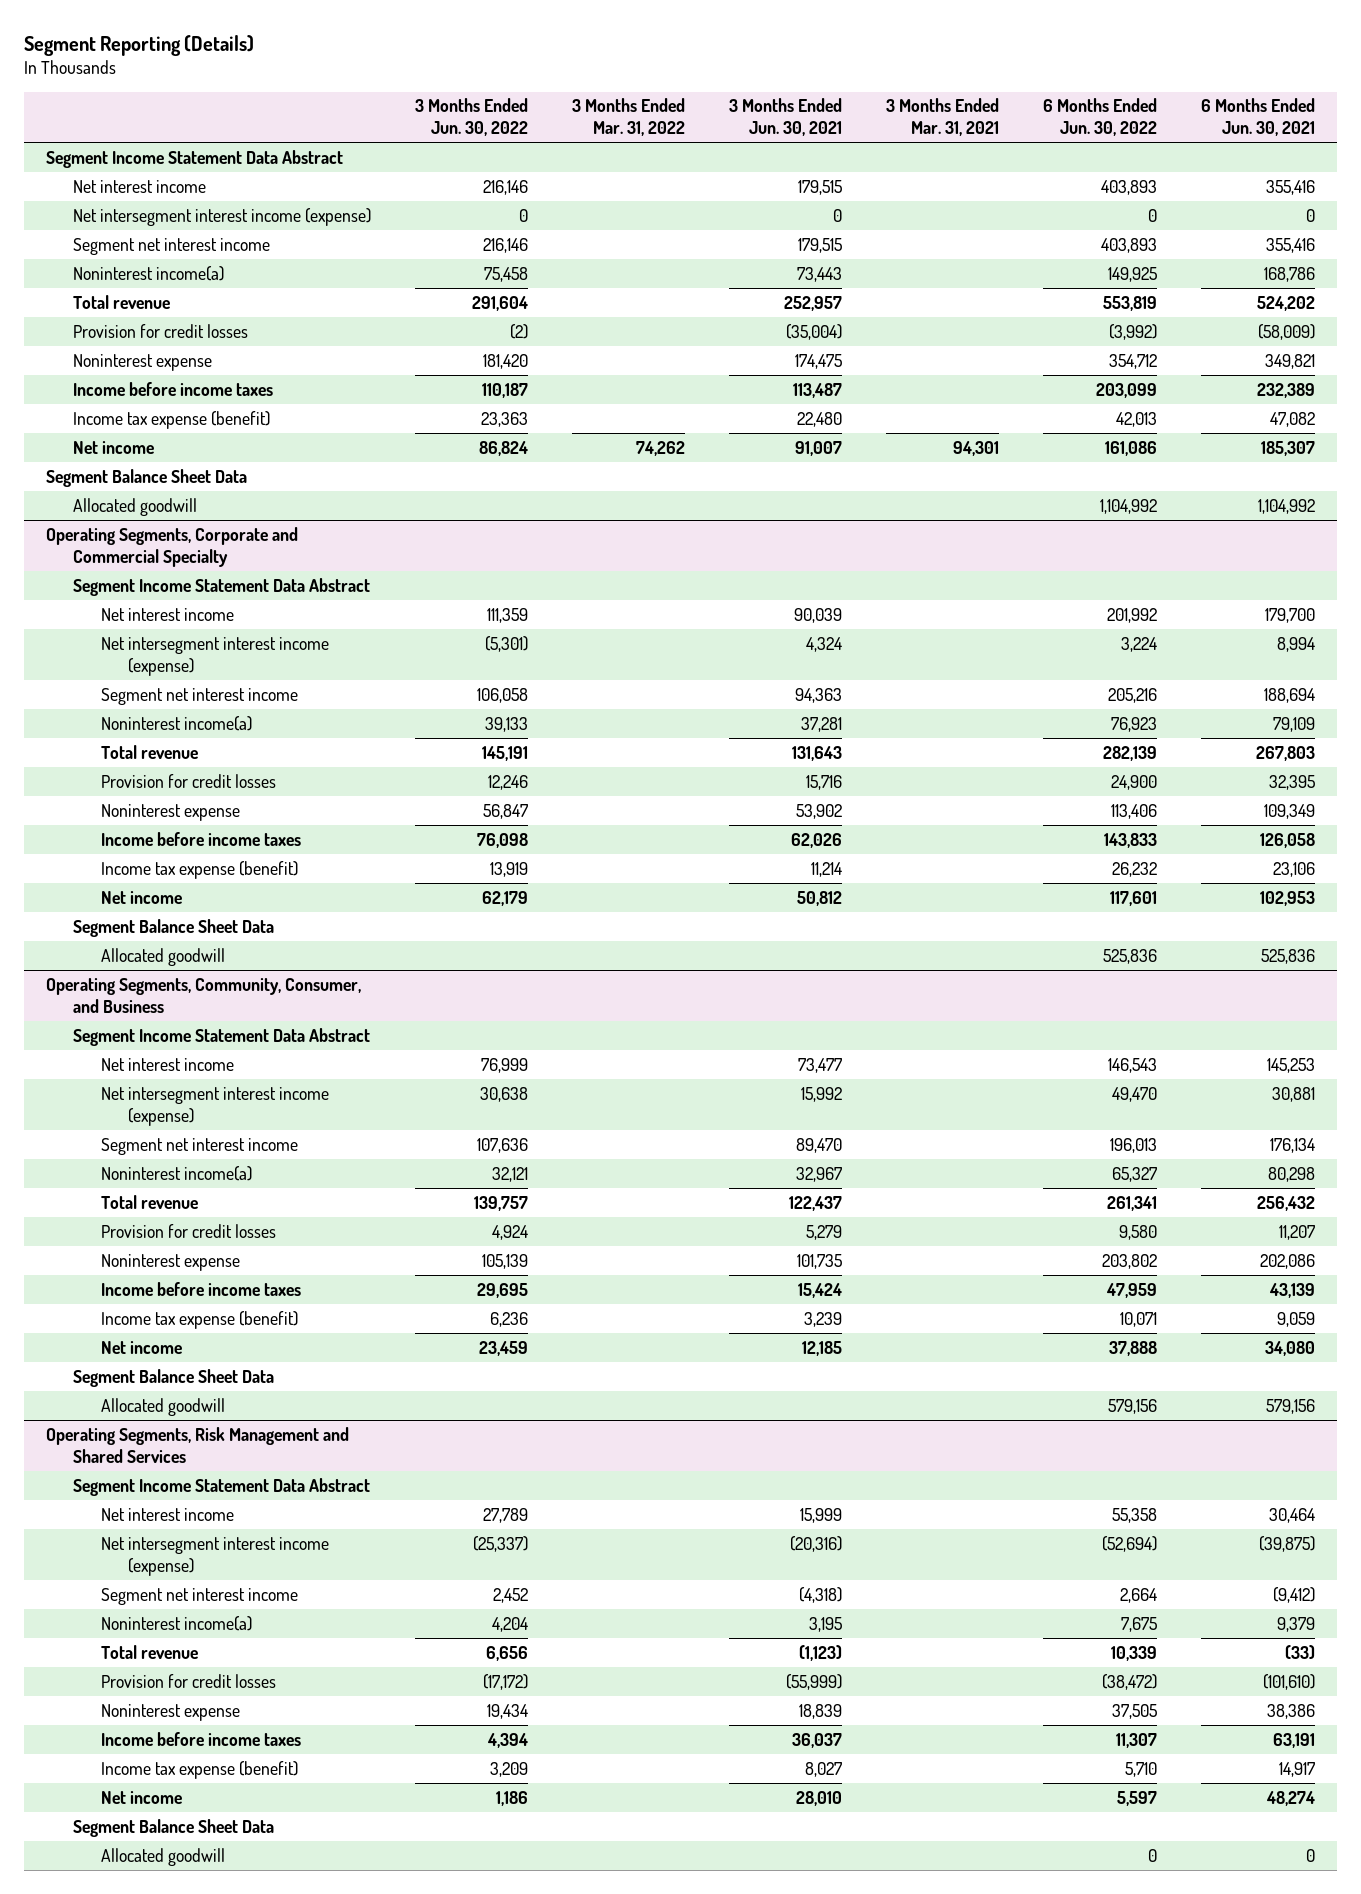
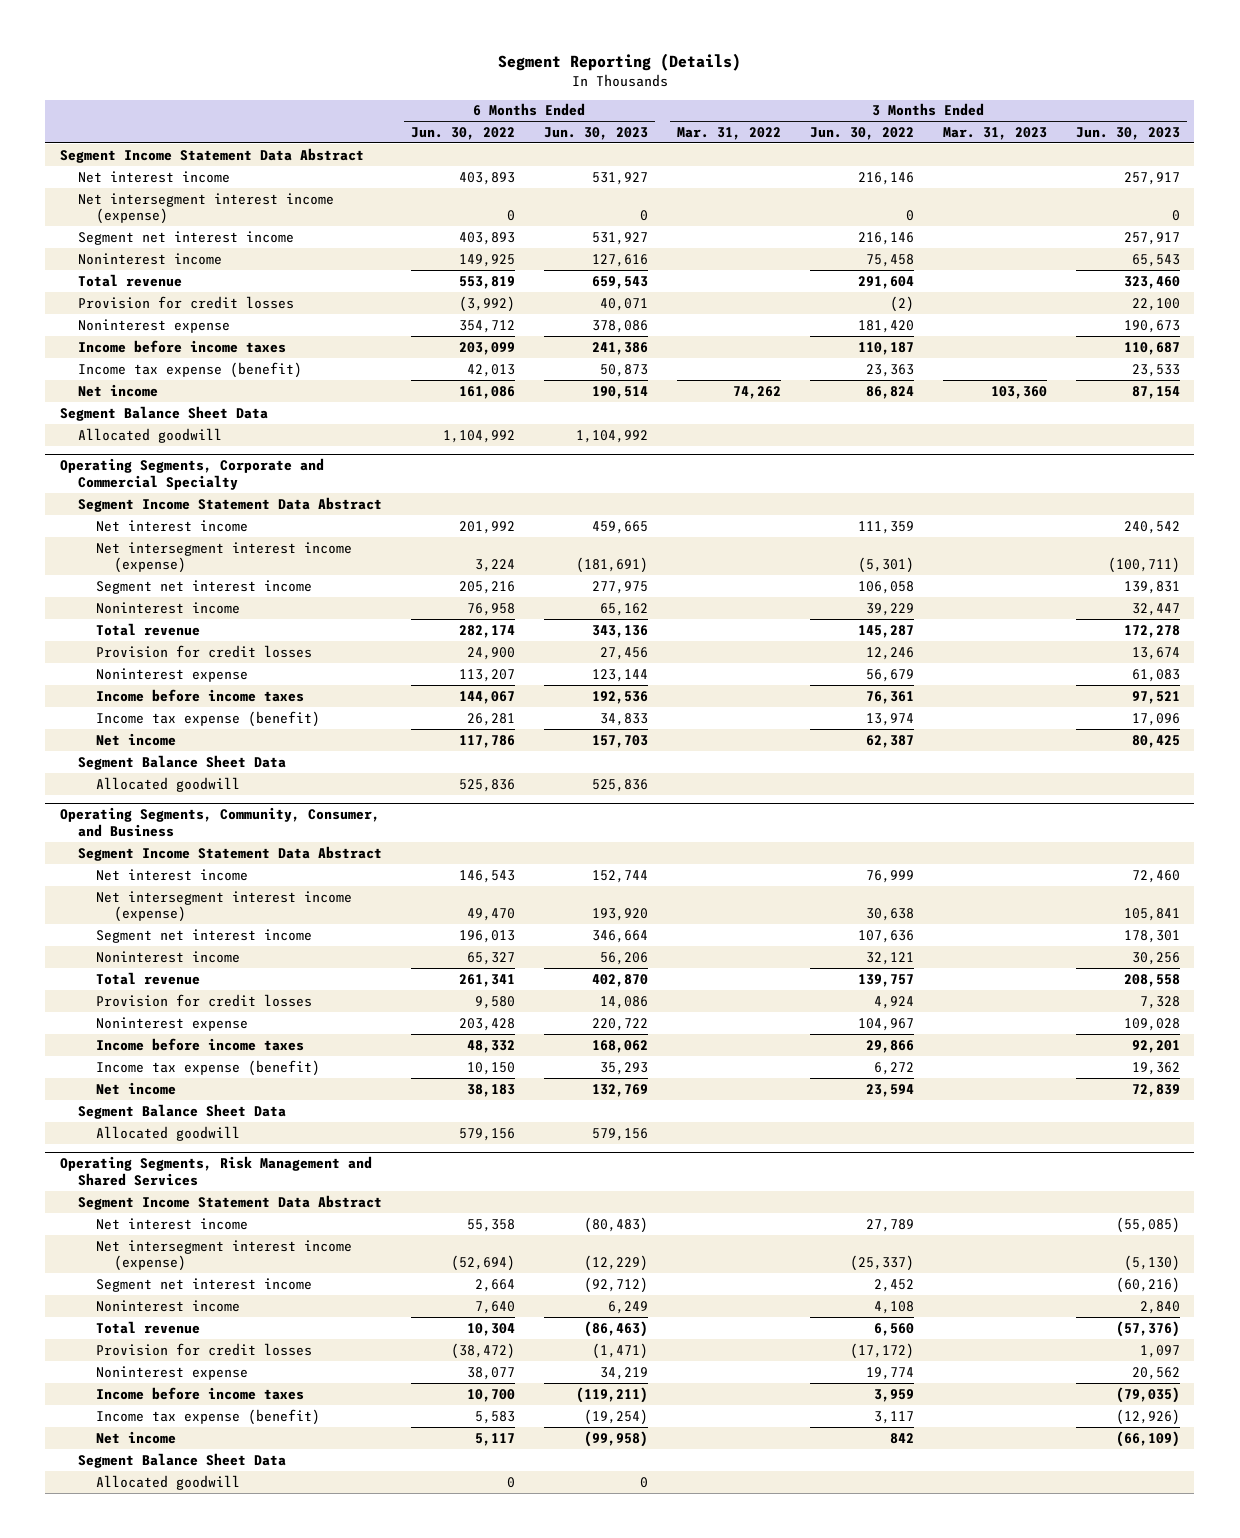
- | 3 Months Ended Jun. 30, 2022 | 3 Months Ended Mar. 31, 2022 | 3 Months Ended Jun. 30, 2021 | 3 Months Ended Mar. 31, 2021 | 6 Months Ended Jun. 30, 2022 | 6 Months Ended Jun. 30, 2021
+ | 6 Months Ended Jun. 30, 2022 | 6 Months Ended Jun. 30, 2023 | 3 Months Ended Mar. 31, 2022 | 3 Months Ended Jun. 30, 2022 | 3 Months Ended Mar. 31, 2023 | 3 Months Ended Jun. 30, 2023
- Noninterest income(a) | 75,458 | | 73,443 | | 149,925 | 168,786
+ Noninterest income | 149,925 | 127,616 | | 75,458 | | 65,543
@ Operating Segments, Corporate and Commercial Specialty
- Noninterest income(a) | 39,133 | | 37,281 | | 76,923 | 79,109
- Total revenue | 145,191 | | 131,643 | | 282,139 | 267,803
+ Noninterest income | 76,958 | 65,162 | | 39,229 | | 32,447
+ Total revenue | 282,174 | 343,136 | | 145,287 | | 172,278
- Noninterest expense | 56,847 | | 53,902 | | 113,406 | 109,349
- Income before income taxes | 76,098 | | 62,026 | | 143,833 | 126,058
- Income tax expense (benefit) | 13,919 | | 11,214 | | 26,232 | 23,106
- Net income | 62,179 | | 50,812 | | 117,601 | 102,953
+ Noninterest expense | 113,207 | 123,144 | | 56,679 | | 61,083
+ Income before income taxes | 144,067 | 192,536 | | 76,361 | | 97,521
+ Income tax expense (benefit) | 26,281 | 34,833 | | 13,974 | | 17,096
+ Net income | 117,786 | 157,703 | | 62,387 | | 80,425
@ Operating Segments, Community, Consumer, and Business
- Noninterest income(a) | 32,121 | | 32,967 | | 65,327 | 80,298
+ Noninterest income | 65,327 | 56,206 | | 32,121 | | 30,256
- Noninterest expense | 105,139 | | 101,735 | | 203,802 | 202,086
- Income before income taxes | 29,695 | | 15,424 | | 47,959 | 43,139
- Income tax expense (benefit) | 6,236 | | 3,239 | | 10,071 | 9,059
- Net income | 23,459 | | 12,185 | | 37,888 | 34,080
+ Noninterest expense | 203,428 | 220,722 | | 104,967 | | 109,028
+ Income before income taxes | 48,332 | 168,062 | | 29,866 | | 92,201
+ Income tax expense (benefit) | 10,150 | 35,293 | | 6,272 | | 19,362
+ Net income | 38,183 | 132,769 | | 23,594 | | 72,839
@ Operating Segments, Risk Management and Shared Services
- Noninterest income(a) | 4,204 | | 3,195 | | 7,675 | 9,379
- Total revenue | 6,656 | | (1,123) | | 10,339 | (33)
+ Noninterest income | 7,640 | 6,249 | | 4,108 | | 2,840
+ Total revenue | 10,304 | (86,463) | | 6,560 | | (57,376)
- Noninterest expense | 19,434 | | 18,839 | | 37,505 | 38,386
- Income before income taxes | 4,394 | | 36,037 | | 11,307 | 63,191
- Income tax expense (benefit) | 3,209 | | 8,027 | | 5,710 | 14,917
- Net income | 1,186 | | 28,010 | | 5,597 | 48,274
+ Noninterest expense | 38,077 | 34,219 | | 19,774 | | 20,562
+ Income before income taxes | 10,700 | (119,211) | | 3,959 | | (79,035)
+ Income tax expense (benefit) | 5,583 | (19,254) | | 3,117 | | (12,926)
+ Net income | 5,117 | (99,958) | | 842 | | (66,109)

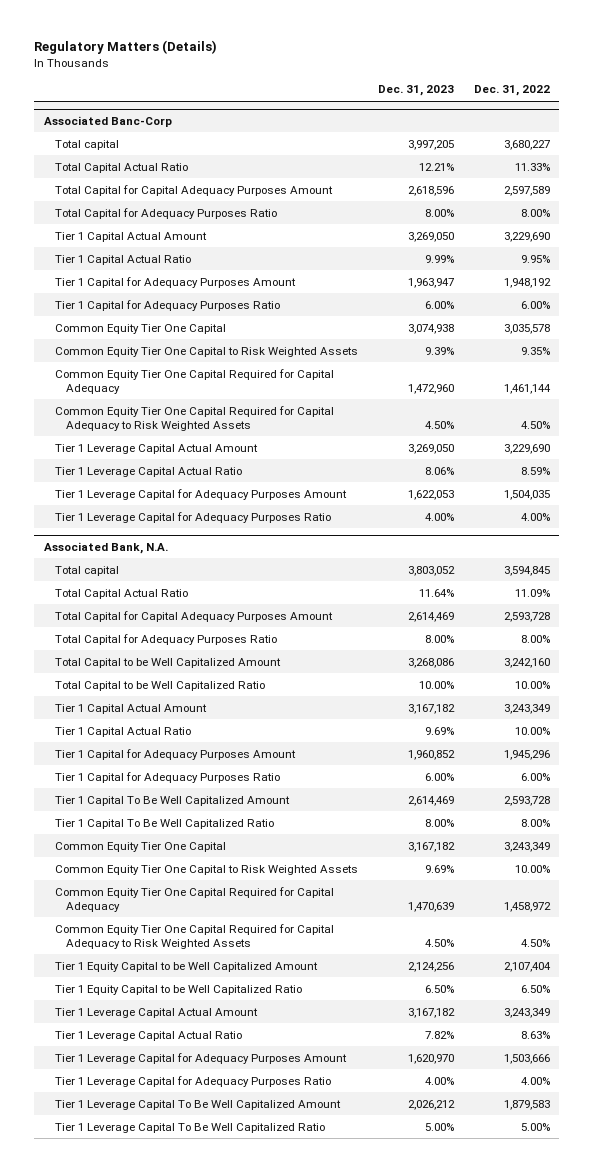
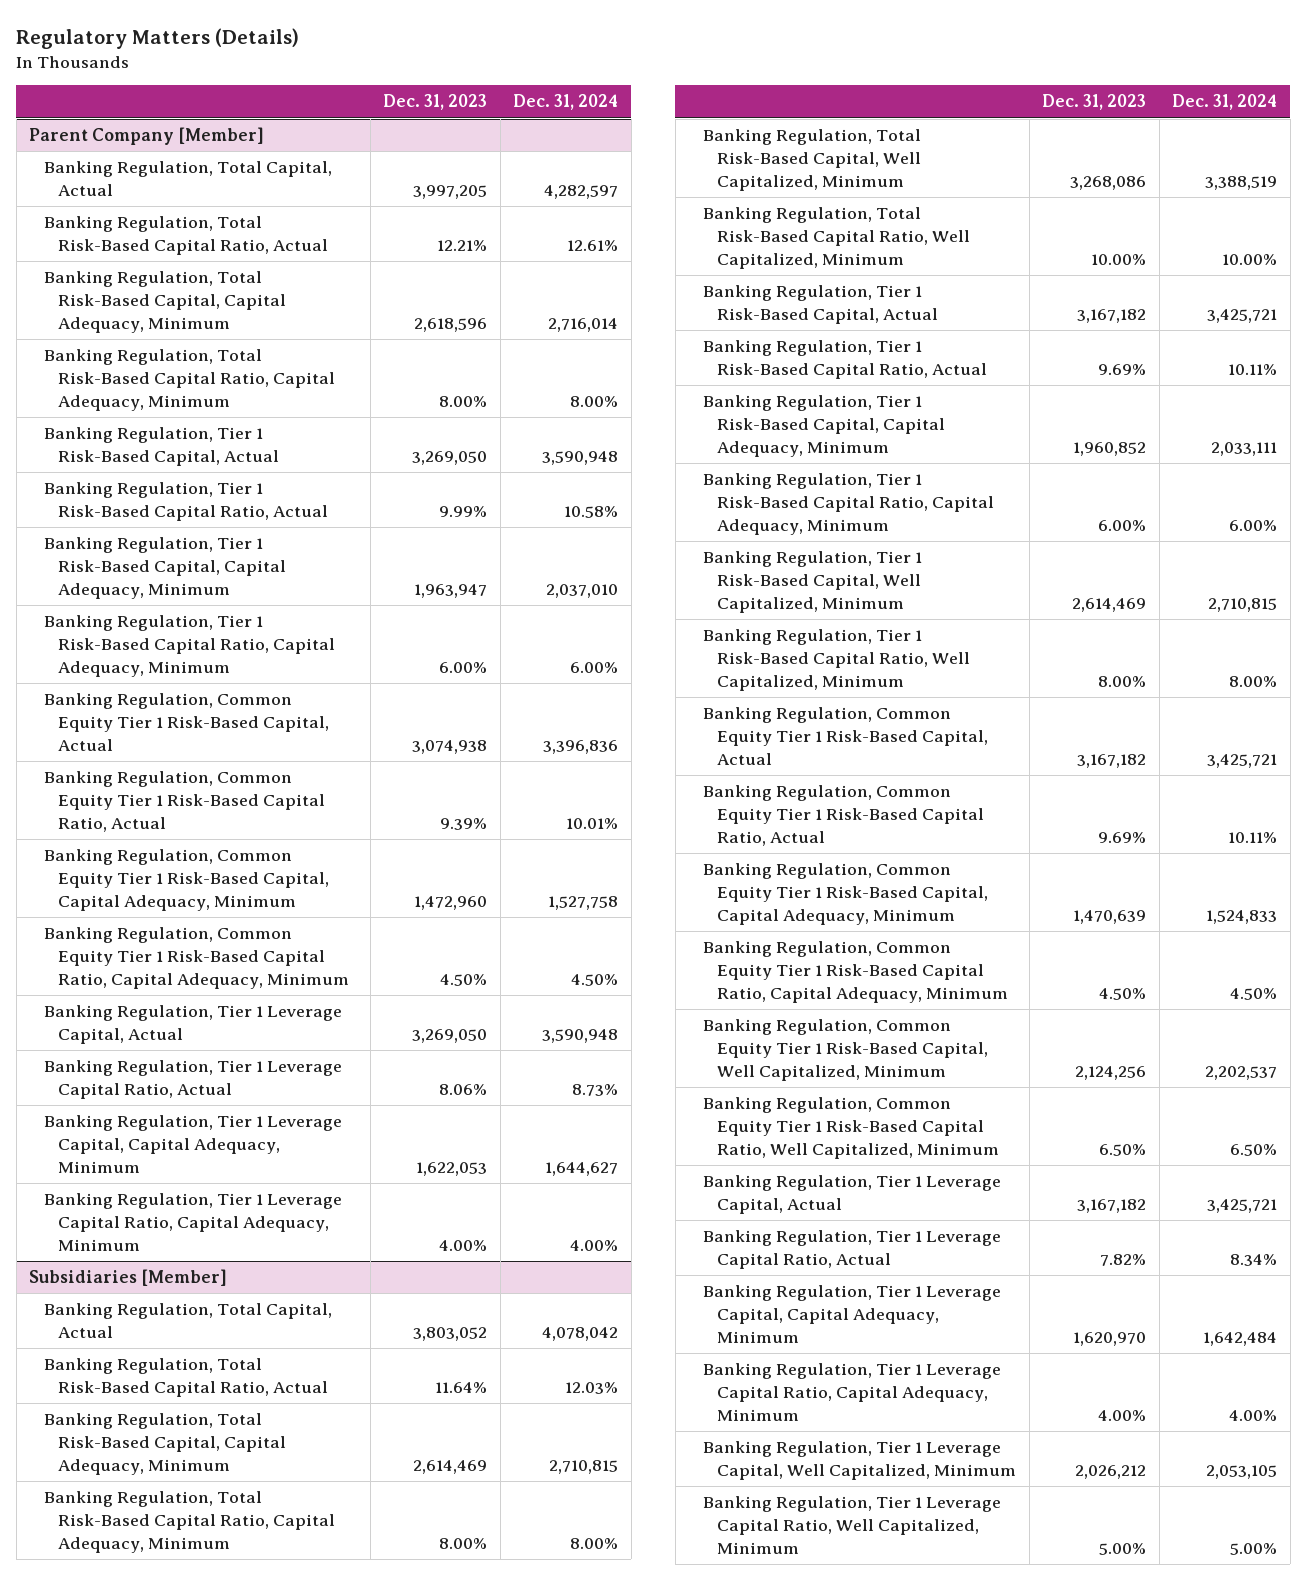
- | Dec. 31, 2023 | Dec. 31, 2022
+ | Dec. 31, 2023 | Dec. 31, 2024
- Associated Banc-Corp
- Total capital | 3,997,205 | 3,680,227
- Total Capital Actual Ratio | 12.21% | 11.33%
- Total Capital for Capital Adequacy Purposes Amount | 2,618,596 | 2,597,589
- Total Capital for Adequacy Purposes Ratio | 8.00% | 8.00%
- Tier 1 Capital Actual Amount | 3,269,050 | 3,229,690
- Tier 1 Capital Actual Ratio | 9.99% | 9.95%
- Tier 1 Capital for Adequacy Purposes Amount | 1,963,947 | 1,948,192
- Tier 1 Capital for Adequacy Purposes Ratio | 6.00% | 6.00%
- Common Equity Tier One Capital | 3,074,938 | 3,035,578
- Common Equity Tier One Capital to Risk Weighted Assets | 9.39% | 9.35%
- Common Equity Tier One Capital Required for Capital Adequacy | 1,472,960 | 1,461,144
- Common Equity Tier One Capital Required for Capital Adequacy to Risk Weighted Assets | 4.50% | 4.50%
- Tier 1 Leverage Capital Actual Amount | 3,269,050 | 3,229,690
- Tier 1 Leverage Capital Actual Ratio | 8.06% | 8.59%
- Tier 1 Leverage Capital for Adequacy Purposes Amount | 1,622,053 | 1,504,035
- Tier 1 Leverage Capital for Adequacy Purposes Ratio | 4.00% | 4.00%
- Associated Bank, N.A.
- Total capital | 3,803,052 | 3,594,845
- Total Capital Actual Ratio | 11.64% | 11.09%
- Total Capital for Capital Adequacy Purposes Amount | 2,614,469 | 2,593,728
- Total Capital for Adequacy Purposes Ratio | 8.00% | 8.00%
- Total Capital to be Well Capitalized Amount | 3,268,086 | 3,242,160
- Total Capital to be Well Capitalized Ratio | 10.00% | 10.00%
- Tier 1 Capital Actual Amount | 3,167,182 | 3,243,349
- Tier 1 Capital Actual Ratio | 9.69% | 10.00%
- Tier 1 Capital for Adequacy Purposes Amount | 1,960,852 | 1,945,296
- Tier 1 Capital for Adequacy Purposes Ratio | 6.00% | 6.00%
- Tier 1 Capital To Be Well Capitalized Amount | 2,614,469 | 2,593,728
- Tier 1 Capital To Be Well Capitalized Ratio | 8.00% | 8.00%
- Common Equity Tier One Capital | 3,167,182 | 3,243,349
- Common Equity Tier One Capital to Risk Weighted Assets | 9.69% | 10.00%
- Common Equity Tier One Capital Required for Capital Adequacy | 1,470,639 | 1,458,972
- Common Equity Tier One Capital Required for Capital Adequacy to Risk Weighted Assets | 4.50% | 4.50%
- Tier 1 Equity Capital to be Well Capitalized Amount | 2,124,256 | 2,107,404
- Tier 1 Equity Capital to be Well Capitalized Ratio | 6.50% | 6.50%
- Tier 1 Leverage Capital Actual Amount | 3,167,182 | 3,243,349
- Tier 1 Leverage Capital Actual Ratio | 7.82% | 8.63%
- Tier 1 Leverage Capital for Adequacy Purposes Amount | 1,620,970 | 1,503,666
- Tier 1 Leverage Capital for Adequacy Purposes Ratio | 4.00% | 4.00%
- Tier 1 Leverage Capital To Be Well Capitalized Amount | 2,026,212 | 1,879,583
- Tier 1 Leverage Capital To Be Well Capitalized Ratio | 5.00% | 5.00%
+ Parent Company [Member]
+ Banking Regulation, Total Capital, Actual | 3,997,205 | 4,282,597
+ Banking Regulation, Total Risk-Based Capital Ratio, Actual | 12.21% | 12.61%
+ Banking Regulation, Total Risk-Based Capital, Capital Adequacy, Minimum | 2,618,596 | 2,716,014
+ Banking Regulation, Total Risk-Based Capital Ratio, Capital Adequacy, Minimum | 8.00% | 8.00%
+ Banking Regulation, Tier 1 Risk-Based Capital, Actual | 3,269,050 | 3,590,948
+ Banking Regulation, Tier 1 Risk-Based Capital Ratio, Actual | 9.99% | 10.58%
+ Banking Regulation, Tier 1 Risk-Based Capital, Capital Adequacy, Minimum | 1,963,947 | 2,037,010
+ Banking Regulation, Tier 1 Risk-Based Capital Ratio, Capital Adequacy, Minimum | 6.00% | 6.00%
+ Banking Regulation, Common Equity Tier 1 Risk-Based Capital, Actual | 3,074,938 | 3,396,836
+ Banking Regulation, Common Equity Tier 1 Risk-Based Capital Ratio, Actual | 9.39% | 10.01%
+ Banking Regulation, Common Equity Tier 1 Risk-Based Capital, Capital Adequacy, Minimum | 1,472,960 | 1,527,758
+ Banking Regulation, Common Equity Tier 1 Risk-Based Capital Ratio, Capital Adequacy, Minimum | 4.50% | 4.50%
+ Banking Regulation, Tier 1 Leverage Capital, Actual | 3,269,050 | 3,590,948
+ Banking Regulation, Tier 1 Leverage Capital Ratio, Actual | 8.06% | 8.73%
+ Banking Regulation, Tier 1 Leverage Capital, Capital Adequacy, Minimum | 1,622,053 | 1,644,627
+ Banking Regulation, Tier 1 Leverage Capital Ratio, Capital Adequacy, Minimum | 4.00% | 4.00%
+ Subsidiaries [Member]
+ Banking Regulation, Total Capital, Actual | 3,803,052 | 4,078,042
+ Banking Regulation, Total Risk-Based Capital Ratio, Actual | 11.64% | 12.03%
+ Banking Regulation, Total Risk-Based Capital, Capital Adequacy, Minimum | 2,614,469 | 2,710,815
+ Banking Regulation, Total Risk-Based Capital Ratio, Capital Adequacy, Minimum | 8.00% | 8.00%
+ Banking Regulation, Total Risk-Based Capital, Well Capitalized, Minimum | 3,268,086 | 3,388,519
+ Banking Regulation, Total Risk-Based Capital Ratio, Well Capitalized, Minimum | 10.00% | 10.00%
+ Banking Regulation, Tier 1 Risk-Based Capital, Actual | 3,167,182 | 3,425,721
+ Banking Regulation, Tier 1 Risk-Based Capital Ratio, Actual | 9.69% | 10.11%
+ Banking Regulation, Tier 1 Risk-Based Capital, Capital Adequacy, Minimum | 1,960,852 | 2,033,111
+ Banking Regulation, Tier 1 Risk-Based Capital Ratio, Capital Adequacy, Minimum | 6.00% | 6.00%
+ Banking Regulation, Tier 1 Risk-Based Capital, Well Capitalized, Minimum | 2,614,469 | 2,710,815
+ Banking Regulation, Tier 1 Risk-Based Capital Ratio, Well Capitalized, Minimum | 8.00% | 8.00%
+ Banking Regulation, Common Equity Tier 1 Risk-Based Capital, Actual | 3,167,182 | 3,425,721
+ Banking Regulation, Common Equity Tier 1 Risk-Based Capital Ratio, Actual | 9.69% | 10.11%
+ Banking Regulation, Common Equity Tier 1 Risk-Based Capital, Capital Adequacy, Minimum | 1,470,639 | 1,524,833
+ Banking Regulation, Common Equity Tier 1 Risk-Based Capital Ratio, Capital Adequacy, Minimum | 4.50% | 4.50%
+ Banking Regulation, Common Equity Tier 1 Risk-Based Capital, Well Capitalized, Minimum | 2,124,256 | 2,202,537
+ Banking Regulation, Common Equity Tier 1 Risk-Based Capital Ratio, Well Capitalized, Minimum | 6.50% | 6.50%
+ Banking Regulation, Tier 1 Leverage Capital, Actual | 3,167,182 | 3,425,721
+ Banking Regulation, Tier 1 Leverage Capital Ratio, Actual | 7.82% | 8.34%
+ Banking Regulation, Tier 1 Leverage Capital, Capital Adequacy, Minimum | 1,620,970 | 1,642,484
+ Banking Regulation, Tier 1 Leverage Capital Ratio, Capital Adequacy, Minimum | 4.00% | 4.00%
+ Banking Regulation, Tier 1 Leverage Capital, Well Capitalized, Minimum | 2,026,212 | 2,053,105
+ Banking Regulation, Tier 1 Leverage Capital Ratio, Well Capitalized, Minimum | 5.00% | 5.00%

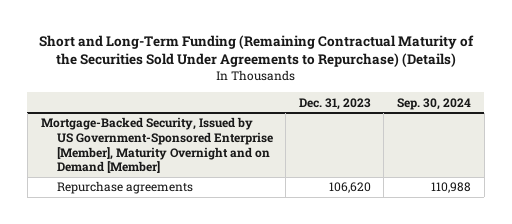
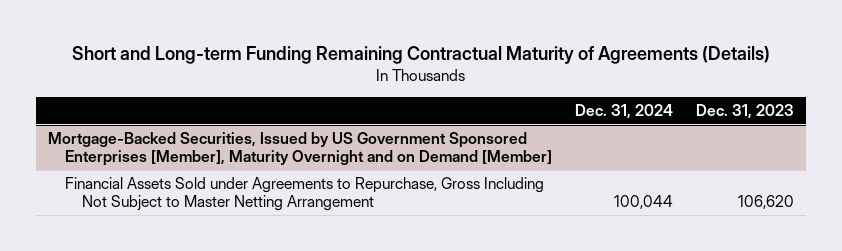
- Short and Long-Term Funding (Remaining Contractual Maturity of the Securities Sold Under Agreements to Repurchase) (Details)
+ Short and Long-term Funding Remaining Contractual Maturity of Agreements (Details)
- | Dec. 31, 2023 | Sep. 30, 2024
+ | Dec. 31, 2024 | Dec. 31, 2023
- Mortgage-Backed Security, Issued by US Government-Sponsored Enterprise [Member], Maturity Overnight and on Demand [Member]
- Repurchase agreements | 106,620 | 110,988
+ Mortgage-Backed Securities, Issued by US Government Sponsored Enterprises [Member], Maturity Overnight and on Demand [Member]
+ Financial Assets Sold under Agreements to Repurchase, Gross Including Not Subject to Master Netting Arrangement | 100,044 | 106,620

